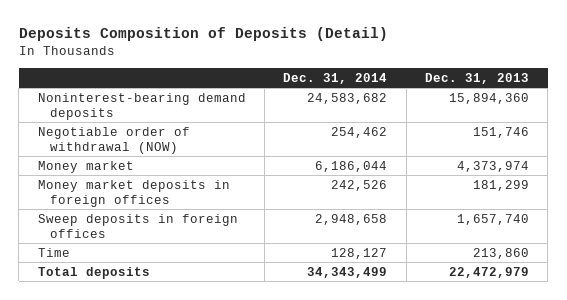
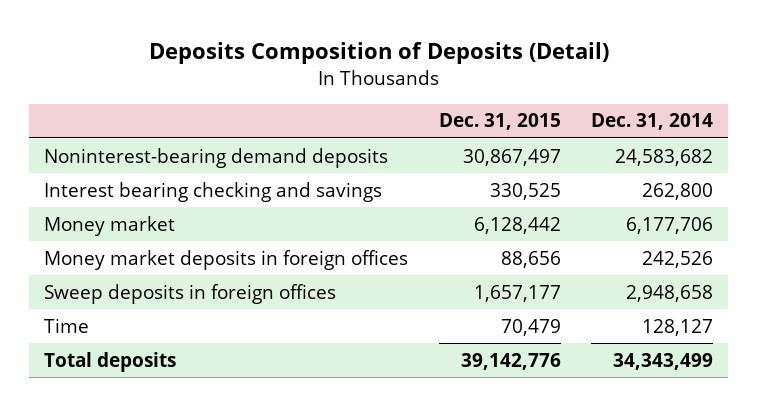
- | Dec. 31, 2014 | Dec. 31, 2013
+ | Dec. 31, 2015 | Dec. 31, 2014
- Negotiable order of withdrawal (NOW) | 254,462 | 151,746
- Money market | 6,186,044 | 4,373,974
+ Interest bearing checking and savings | 330,525 | 262,800
+ Money market | 6,128,442 | 6,177,706

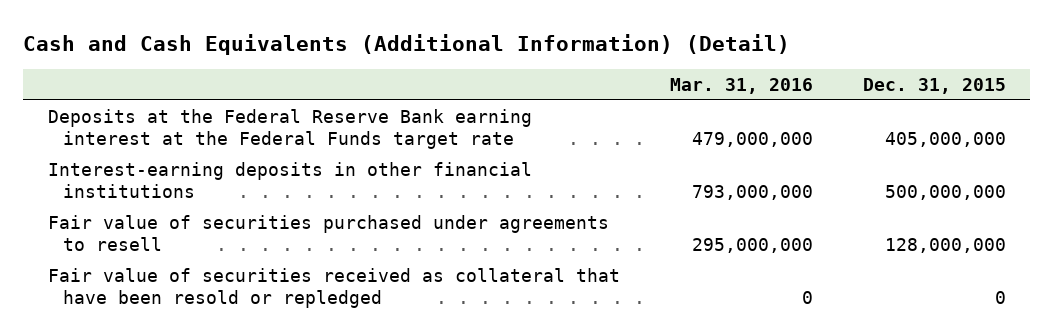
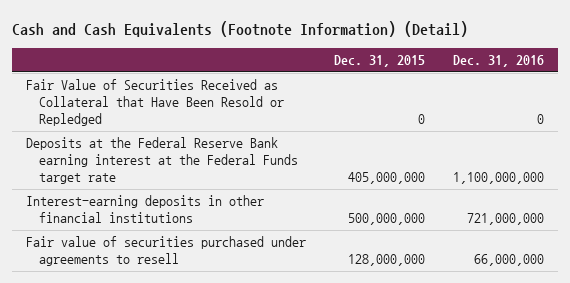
- Cash and Cash Equivalents (Additional Information) (Detail)
+ Cash and Cash Equivalents (Footnote Information) (Detail)
- | Mar. 31, 2016 | Dec. 31, 2015
+ | Dec. 31, 2015 | Dec. 31, 2016
+ Fair Value of Securities Received as Collateral that Have Been Resold or Repledged | 0 | 0
- Fair value of securities received as collateral that have been resold or repledged | 0 | 0

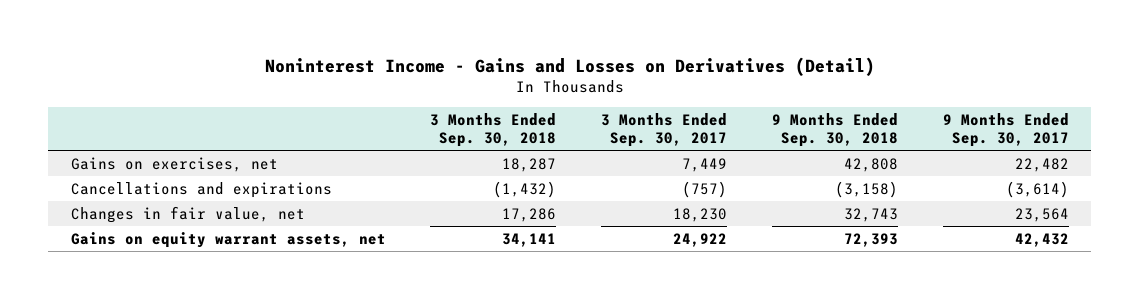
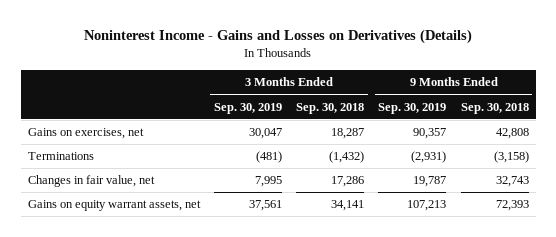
- Noninterest Income - Gains and Losses on Derivatives (Detail)
+ Noninterest Income - Gains and Losses on Derivatives (Details)
- | 3 Months Ended Sep. 30, 2018 | 3 Months Ended Sep. 30, 2017 | 9 Months Ended Sep. 30, 2018 | 9 Months Ended Sep. 30, 2017
+ | 3 Months Ended Sep. 30, 2019 | 3 Months Ended Sep. 30, 2018 | 9 Months Ended Sep. 30, 2019 | 9 Months Ended Sep. 30, 2018
- Cancellations and expirations | (1,432) | (757) | (3,158) | (3,614)
+ Terminations | (481) | (1,432) | (2,931) | (3,158)

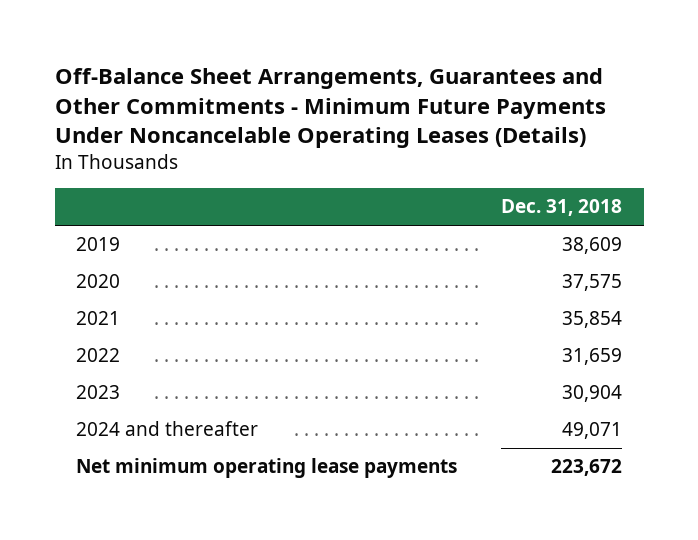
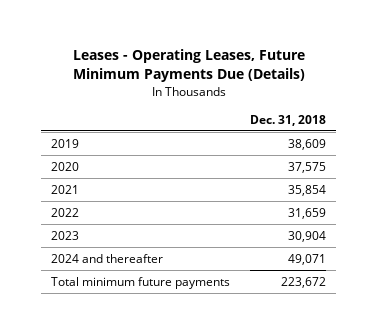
- Off-Balance Sheet Arrangements, Guarantees and Other Commitments - Minimum Future Payments Under Noncancelable Operating Leases (Details)
+ Leases - Operating Leases, Future Minimum Payments Due (Details)
- Net minimum operating lease payments | 223,672
+ Total minimum future payments | 223,672

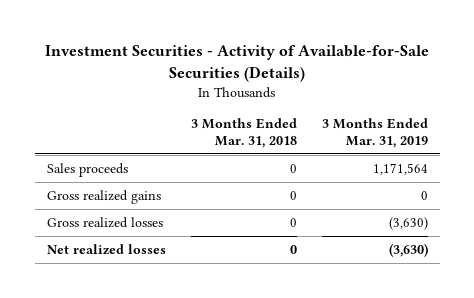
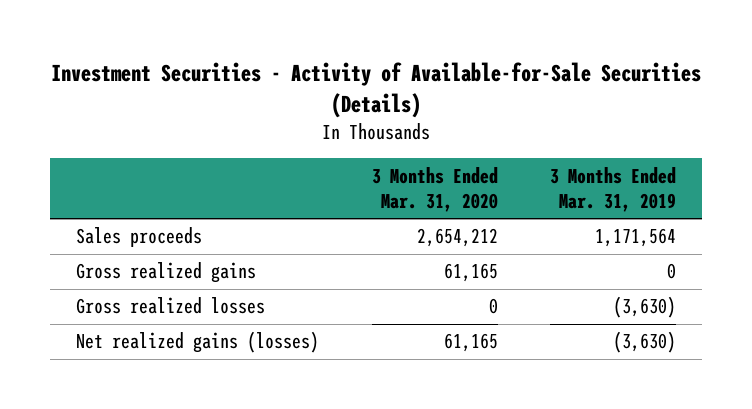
- | 3 Months Ended Mar. 31, 2018 | 3 Months Ended Mar. 31, 2019
+ | 3 Months Ended Mar. 31, 2020 | 3 Months Ended Mar. 31, 2019
- Net realized losses | 0 | (3,630)
+ Net realized gains (losses) | 61,165 | (3,630)

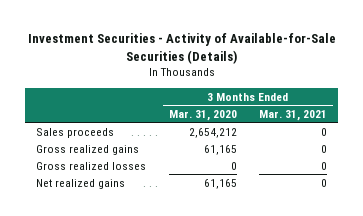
- | 3 Months Ended Mar. 31, 2020 | 3 Months Ended Mar. 31, 2019
+ | 3 Months Ended Mar. 31, 2020 | 3 Months Ended Mar. 31, 2021
- Net realized gains (losses) | 61,165 | (3,630)
+ Net realized gains | 61,165 | 0

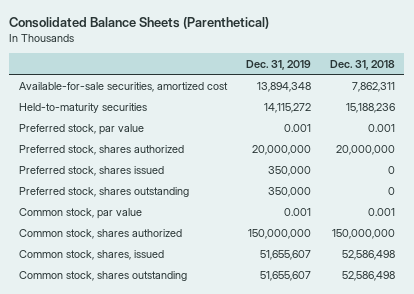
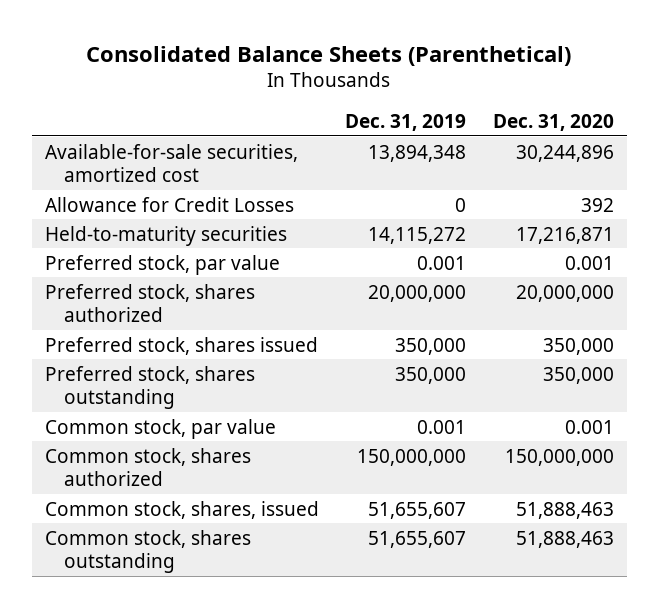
- | Dec. 31, 2019 | Dec. 31, 2018
+ | Dec. 31, 2019 | Dec. 31, 2020
+ Allowance for Credit Losses | 0 | 392

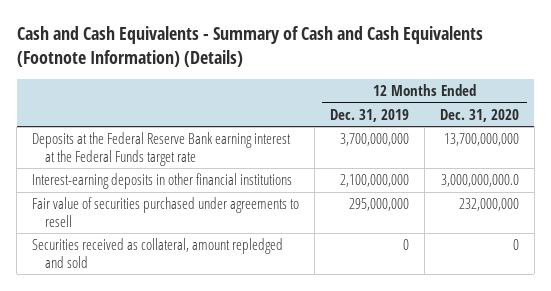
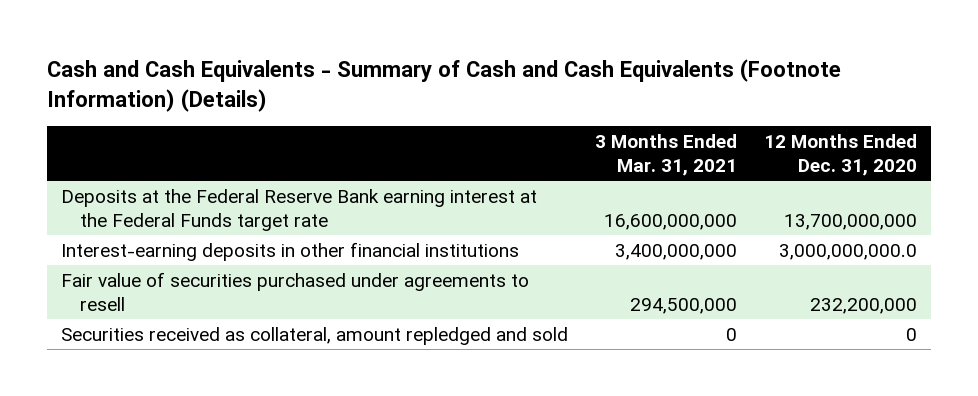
- | 12 Months Ended Dec. 31, 2019 | 12 Months Ended Dec. 31, 2020
+ | 3 Months Ended Mar. 31, 2021 | 12 Months Ended Dec. 31, 2020
- Fair value of securities purchased under agreements to resell | 295,000,000 | 232,000,000
+ Fair value of securities purchased under agreements to resell | 294,500,000 | 232,200,000

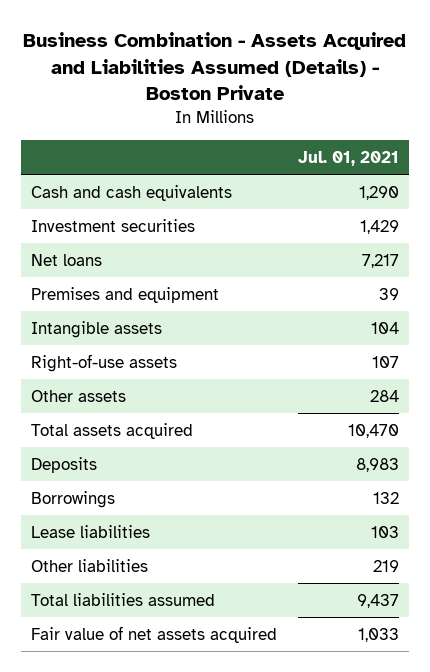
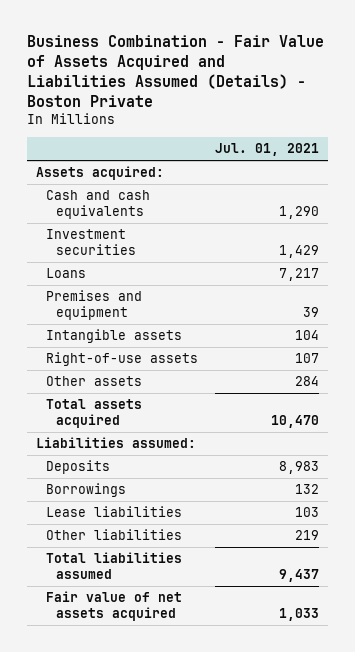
- Business Combination - Assets Acquired and Liabilities Assumed (Details) - Boston Private
+ Business Combination - Fair Value of Assets Acquired and Liabilities Assumed (Details) - Boston Private
+ Assets acquired:
- Net loans | 7,217
+ Loans | 7,217
+ Liabilities assumed:

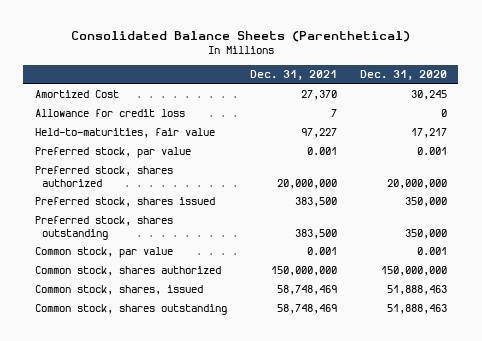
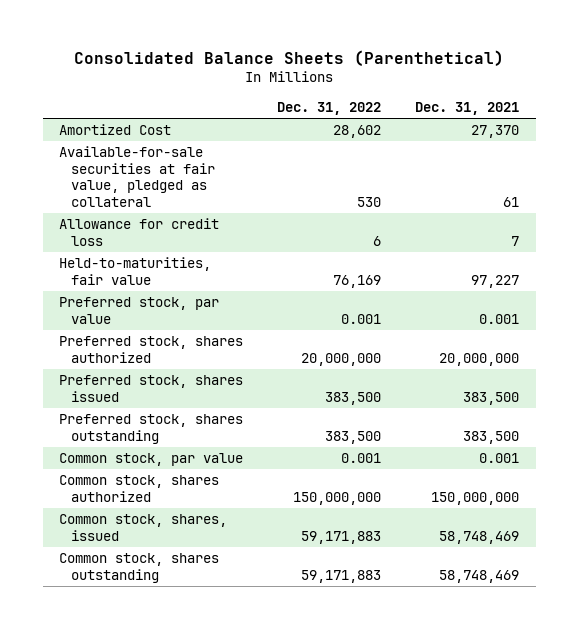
- | Dec. 31, 2021 | Dec. 31, 2020
+ | Dec. 31, 2022 | Dec. 31, 2021
+ Available-for-sale securities at fair value, pledged as collateral | 530 | 61

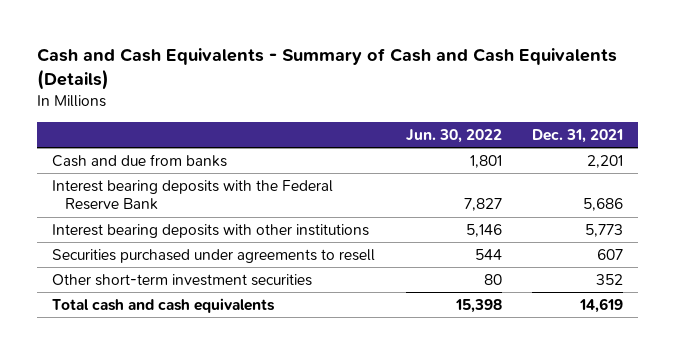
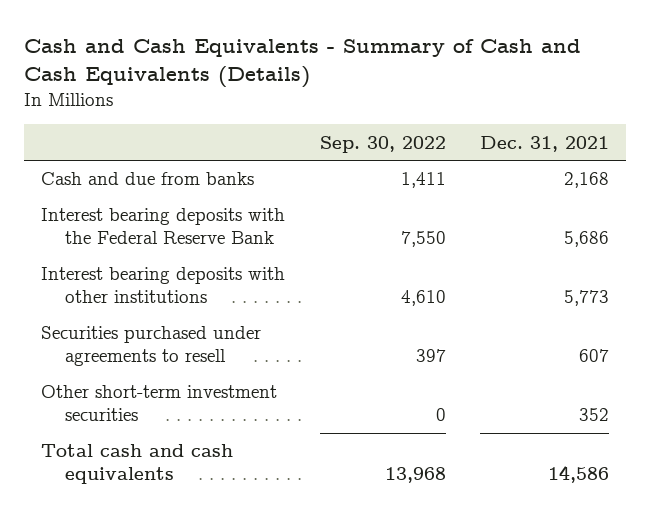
- | Jun. 30, 2022 | Dec. 31, 2021
+ | Sep. 30, 2022 | Dec. 31, 2021
- Cash and due from banks | 1,801 | 2,201
+ Cash and due from banks | 1,411 | 2,168
- Total cash and cash equivalents | 15,398 | 14,619
+ Total cash and cash equivalents | 13,968 | 14,586

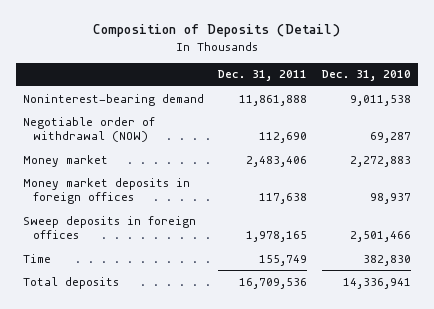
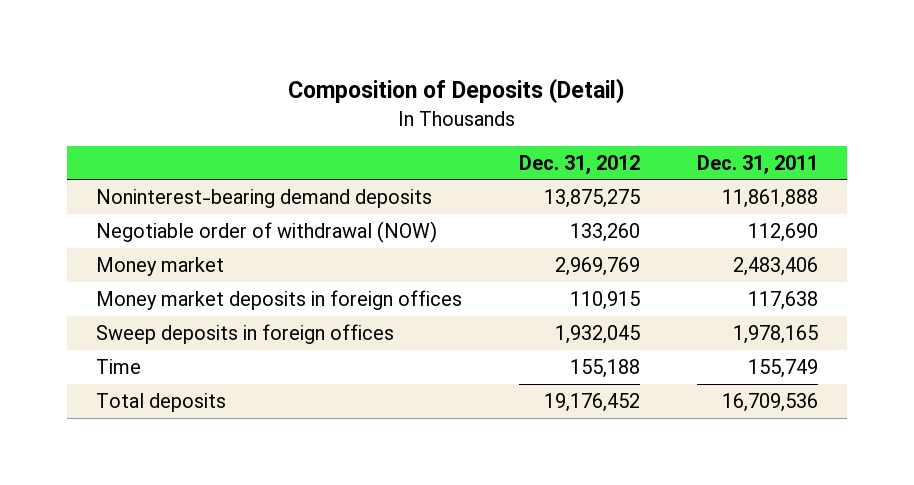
- | Dec. 31, 2011 | Dec. 31, 2010
+ | Dec. 31, 2012 | Dec. 31, 2011
- Noninterest-bearing demand | 11,861,888 | 9,011,538
+ Noninterest-bearing demand deposits | 13,875,275 | 11,861,888

